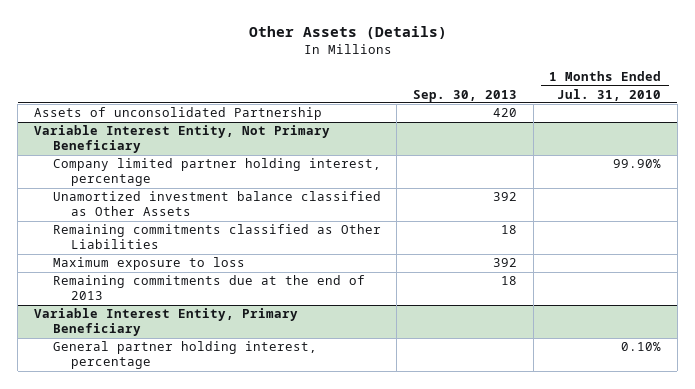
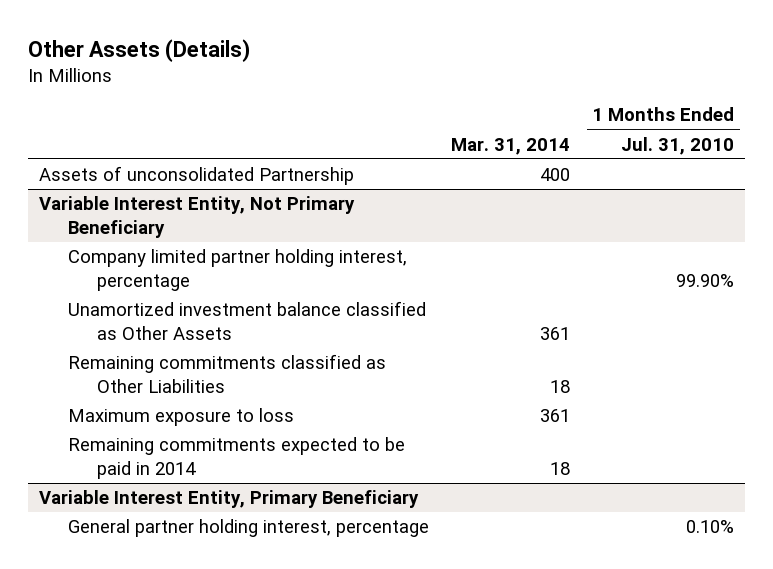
- | Sep. 30, 2013 | 1 Months Ended Jul. 31, 2010
+ | Mar. 31, 2014 | 1 Months Ended Jul. 31, 2010
@ Variable Interest Entity, Not Primary Beneficiary
- Remaining commitments due at the end of 2013 | 18 |
+ Remaining commitments expected to be paid in 2014 | 18 |

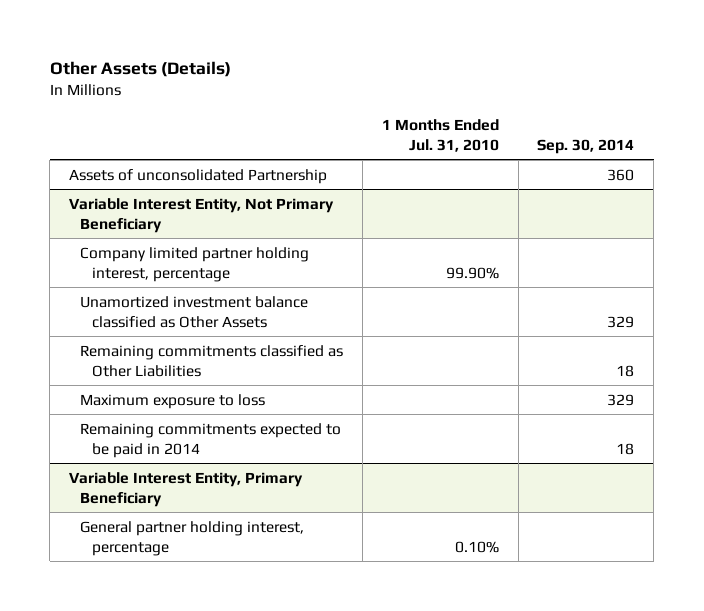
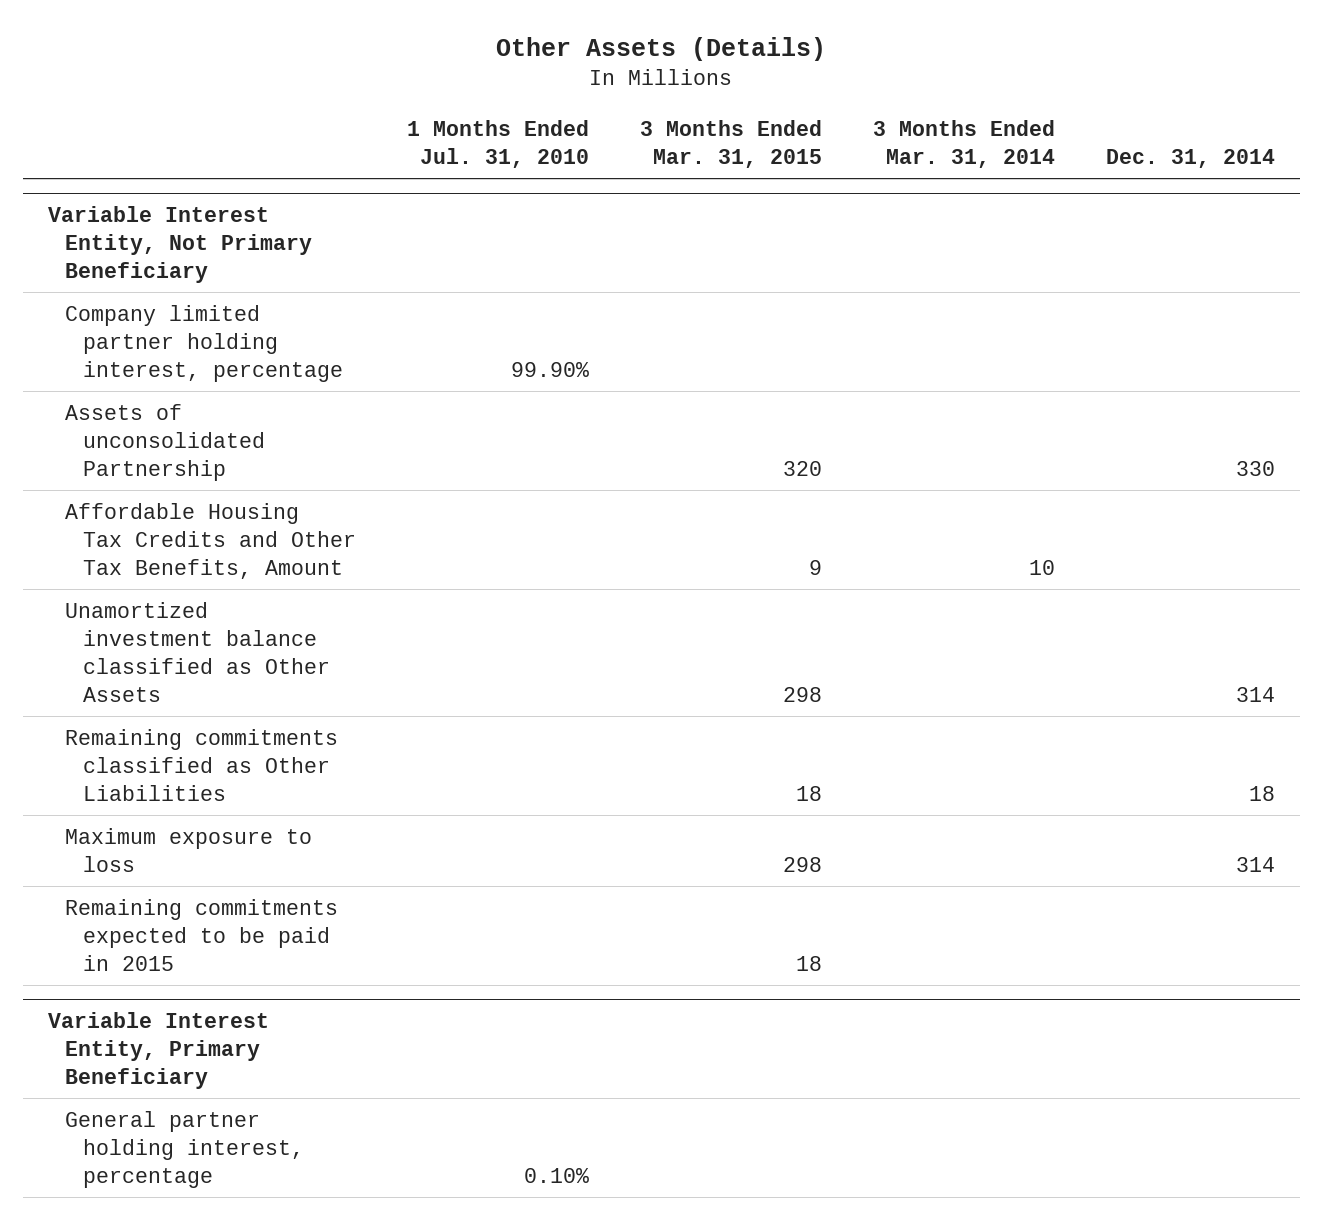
- | 1 Months Ended Jul. 31, 2010 | Sep. 30, 2014
+ | 1 Months Ended Jul. 31, 2010 | 3 Months Ended Mar. 31, 2015 | 3 Months Ended Mar. 31, 2014 | Dec. 31, 2014
- Assets of unconsolidated Partnership | | 360
@ Variable Interest Entity, Not Primary Beneficiary
+ Assets of unconsolidated Partnership | | 320 | | 330
+ Affordable Housing Tax Credits and Other Tax Benefits, Amount | | 9 | 10 |
- Remaining commitments expected to be paid in 2014 | | 18
+ Remaining commitments expected to be paid in 2015 | | 18 | |

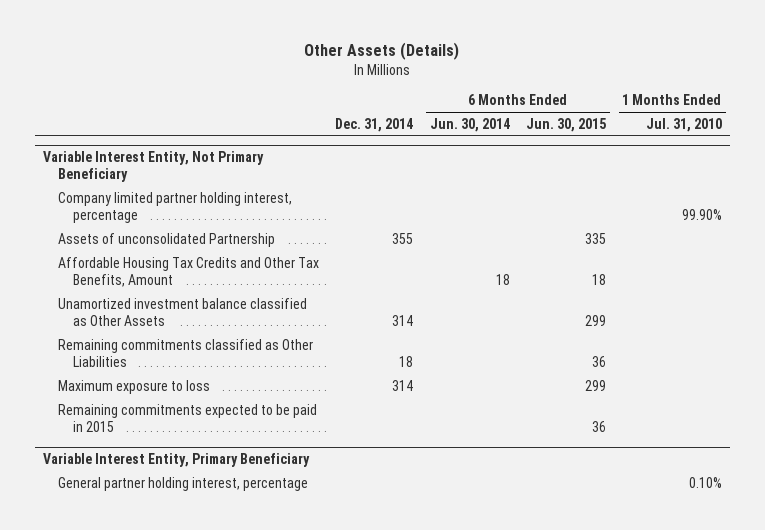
- | 1 Months Ended Jul. 31, 2010 | 3 Months Ended Mar. 31, 2015 | 3 Months Ended Mar. 31, 2014 | Dec. 31, 2014
+ | Dec. 31, 2014 | 6 Months Ended Jun. 30, 2014 | 6 Months Ended Jun. 30, 2015 | 1 Months Ended Jul. 31, 2010
@ Variable Interest Entity, Not Primary Beneficiary
- Assets of unconsolidated Partnership | | 320 | | 330
+ Assets of unconsolidated Partnership | 355 | | 335 |

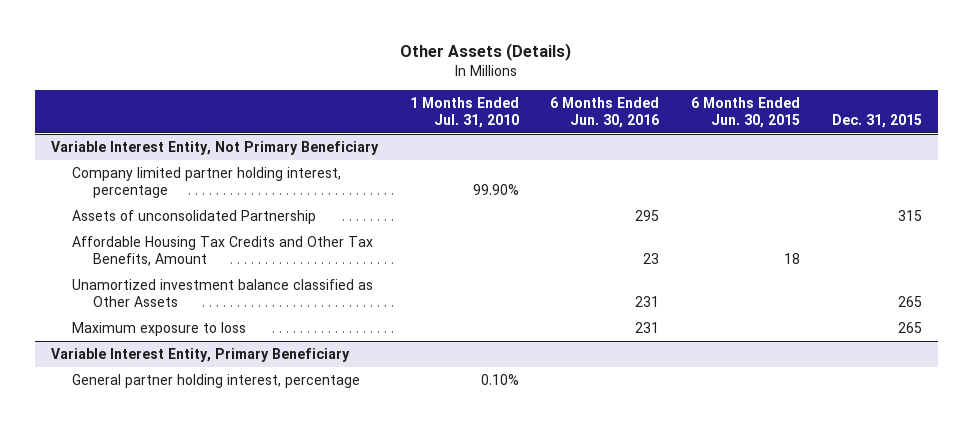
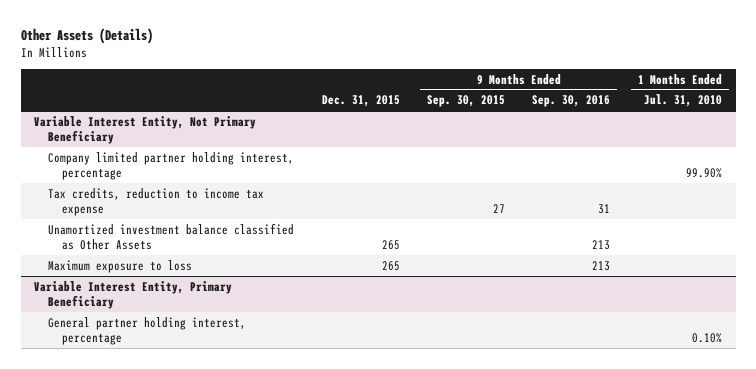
- | 1 Months Ended Jul. 31, 2010 | 6 Months Ended Jun. 30, 2016 | 6 Months Ended Jun. 30, 2015 | Dec. 31, 2015
+ | Dec. 31, 2015 | 9 Months Ended Sep. 30, 2015 | 9 Months Ended Sep. 30, 2016 | 1 Months Ended Jul. 31, 2010
@ Variable Interest Entity, Not Primary Beneficiary
- Assets of unconsolidated Partnership | | 295 | | 315
- Affordable Housing Tax Credits and Other Tax Benefits, Amount | | 23 | 18 |
+ Tax credits, reduction to income tax expense | | 27 | 31 |

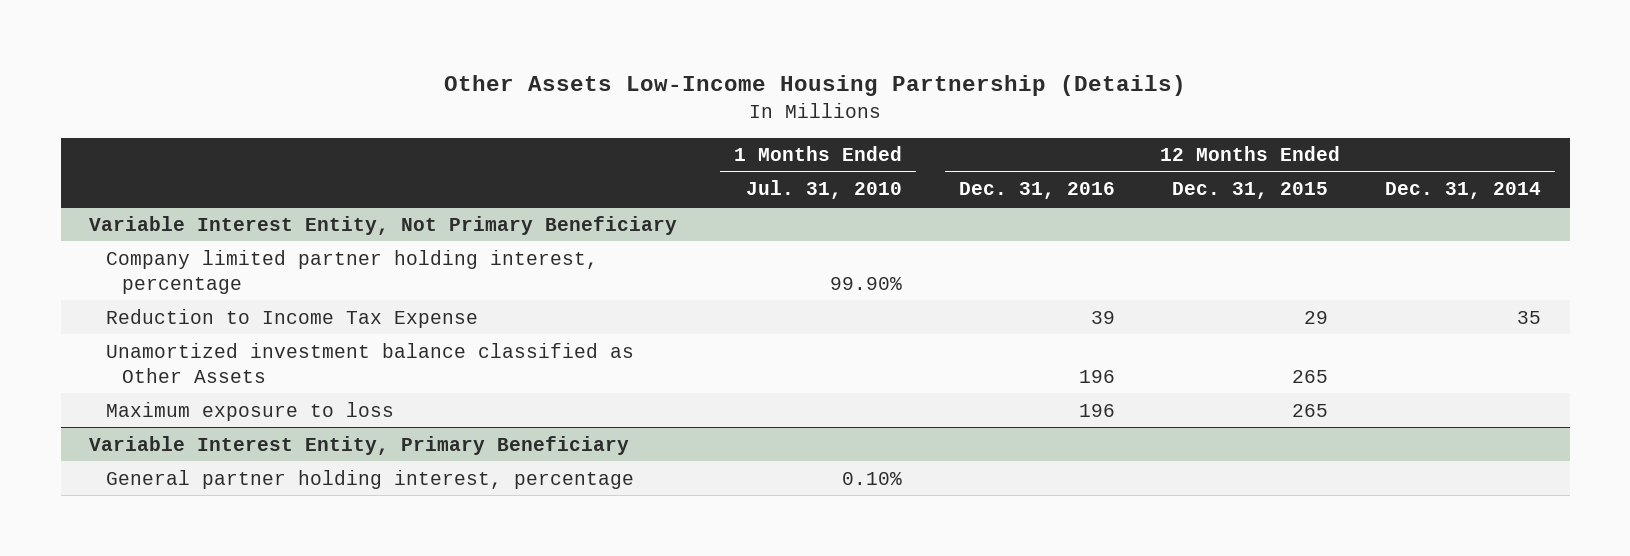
- Other Assets (Details)
+ Other Assets Low-Income Housing Partnership (Details)
- | Dec. 31, 2015 | 9 Months Ended Sep. 30, 2015 | 9 Months Ended Sep. 30, 2016 | 1 Months Ended Jul. 31, 2010
+ | 1 Months Ended Jul. 31, 2010 | 12 Months Ended Dec. 31, 2016 | 12 Months Ended Dec. 31, 2015 | 12 Months Ended Dec. 31, 2014
@ Variable Interest Entity, Not Primary Beneficiary
- Tax credits, reduction to income tax expense | | 27 | 31 |
+ Reduction to Income Tax Expense | | 39 | 29 | 35

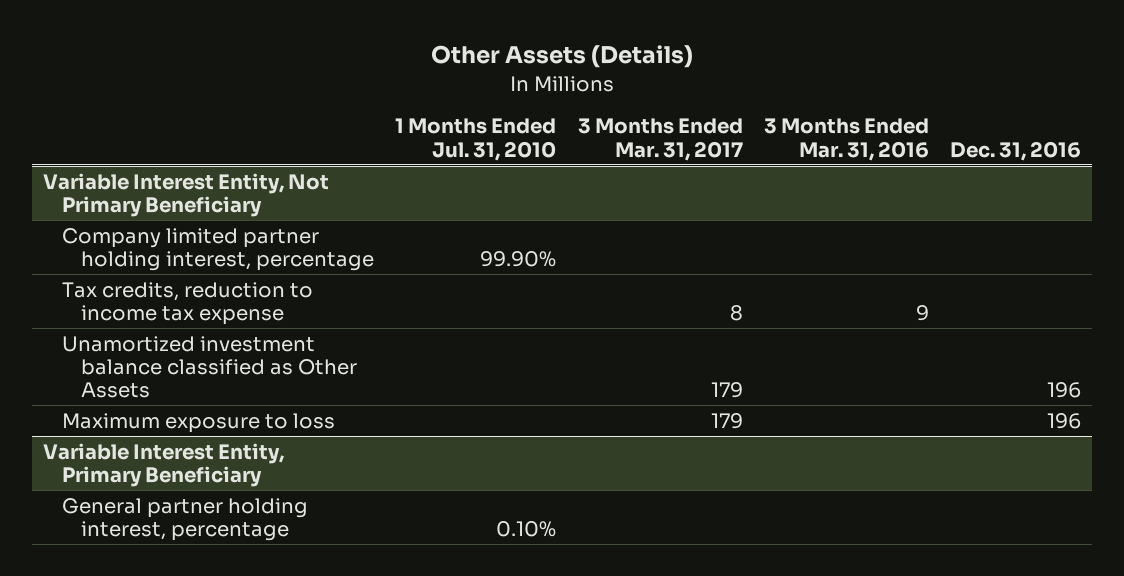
- Other Assets Low-Income Housing Partnership (Details)
+ Other Assets (Details)
- | 1 Months Ended Jul. 31, 2010 | 12 Months Ended Dec. 31, 2016 | 12 Months Ended Dec. 31, 2015 | 12 Months Ended Dec. 31, 2014
+ | 1 Months Ended Jul. 31, 2010 | 3 Months Ended Mar. 31, 2017 | 3 Months Ended Mar. 31, 2016 | Dec. 31, 2016
@ Variable Interest Entity, Not Primary Beneficiary
- Reduction to Income Tax Expense | | 39 | 29 | 35
+ Tax credits, reduction to income tax expense | | 8 | 9 |

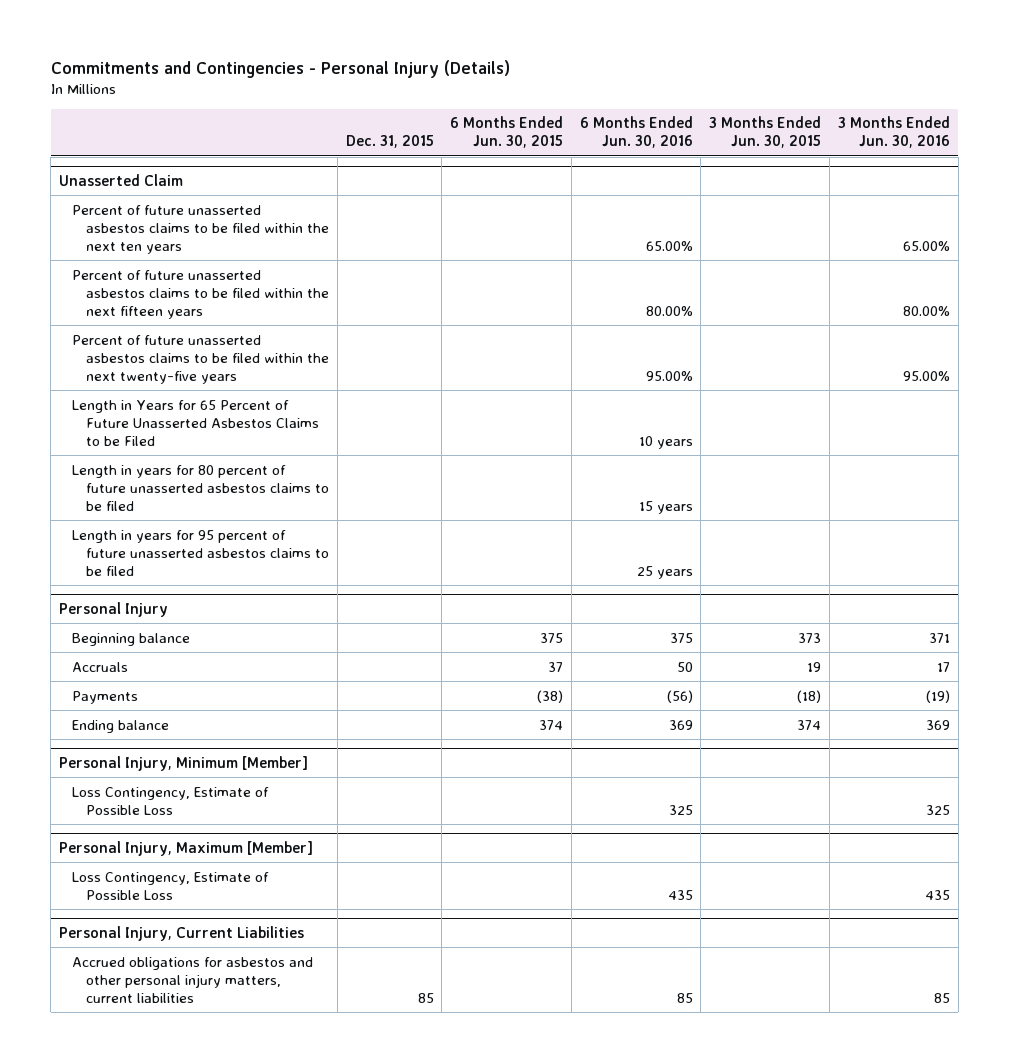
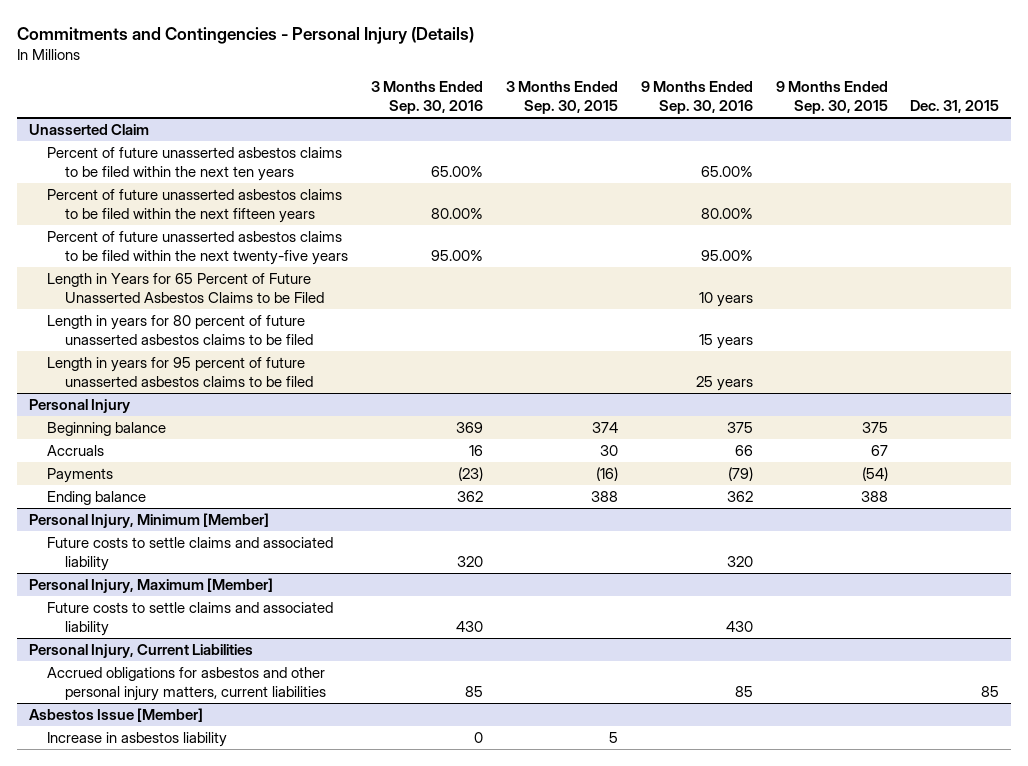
- | Dec. 31, 2015 | 6 Months Ended Jun. 30, 2015 | 6 Months Ended Jun. 30, 2016 | 3 Months Ended Jun. 30, 2015 | 3 Months Ended Jun. 30, 2016
+ | 3 Months Ended Sep. 30, 2016 | 3 Months Ended Sep. 30, 2015 | 9 Months Ended Sep. 30, 2016 | 9 Months Ended Sep. 30, 2015 | Dec. 31, 2015
@ Personal Injury, Minimum [Member]
- Loss Contingency, Estimate of Possible Loss | | | 325 | | 325
+ Future costs to settle claims and associated liability | 320 | | 320 | |
@ Personal Injury, Maximum [Member]
- Loss Contingency, Estimate of Possible Loss | | | 435 | | 435
+ Future costs to settle claims and associated liability | 430 | | 430 | |
+ Asbestos Issue [Member]
+ Increase in asbestos liability | 0 | 5 | | |

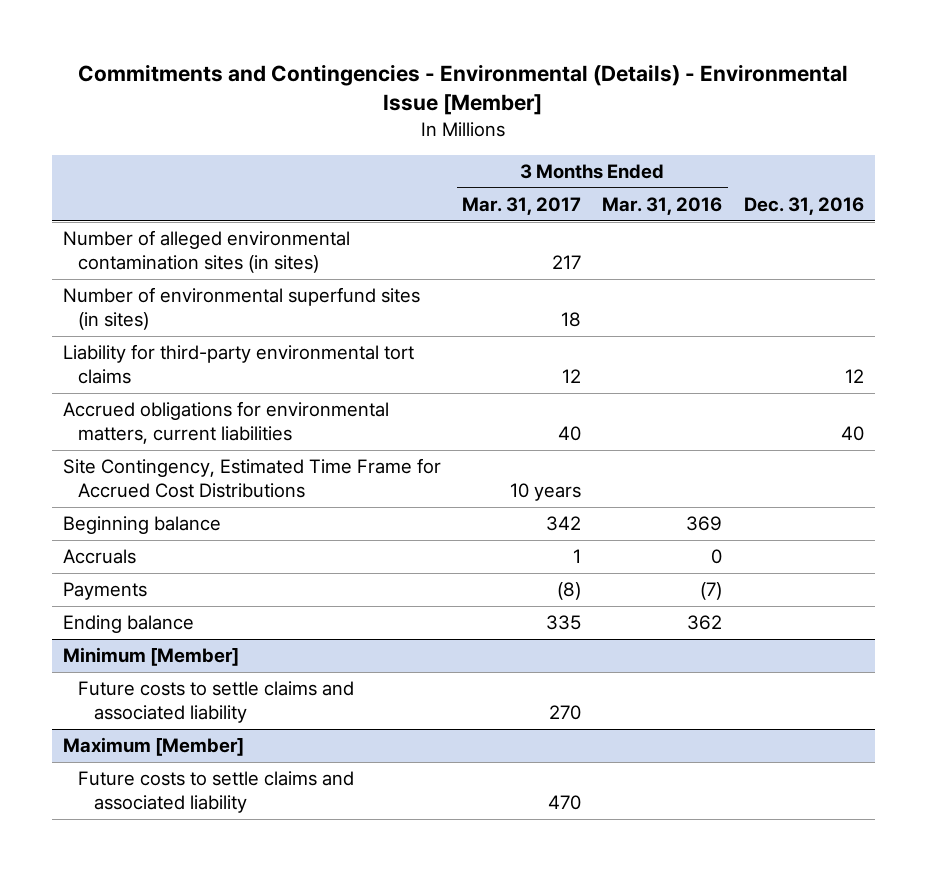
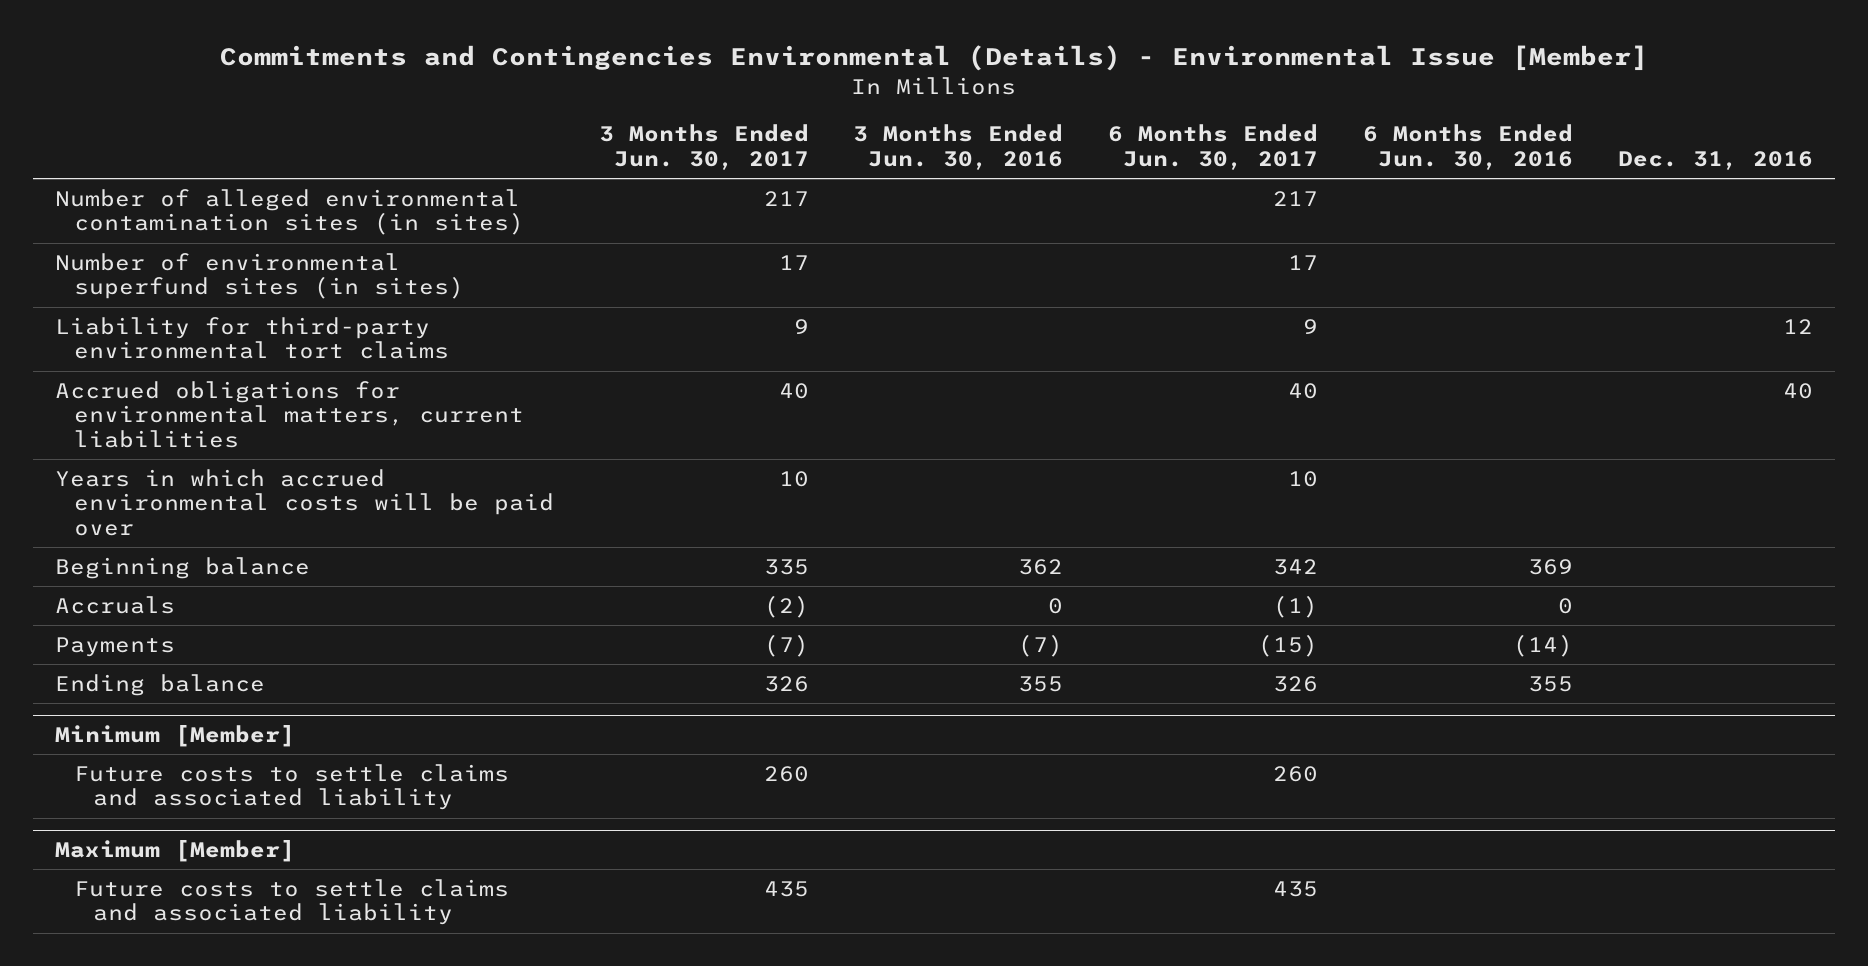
- Commitments and Contingencies - Environmental (Details) - Environmental Issue [Member]
+ Commitments and Contingencies Environmental (Details) - Environmental Issue [Member]
- | 3 Months Ended Mar. 31, 2017 | 3 Months Ended Mar. 31, 2016 | Dec. 31, 2016
+ | 3 Months Ended Jun. 30, 2017 | 3 Months Ended Jun. 30, 2016 | 6 Months Ended Jun. 30, 2017 | 6 Months Ended Jun. 30, 2016 | Dec. 31, 2016
- Site Contingency, Estimated Time Frame for Accrued Cost Distributions | 10 years | |
+ Years in which accrued environmental costs will be paid over | 10 | | 10 | |

